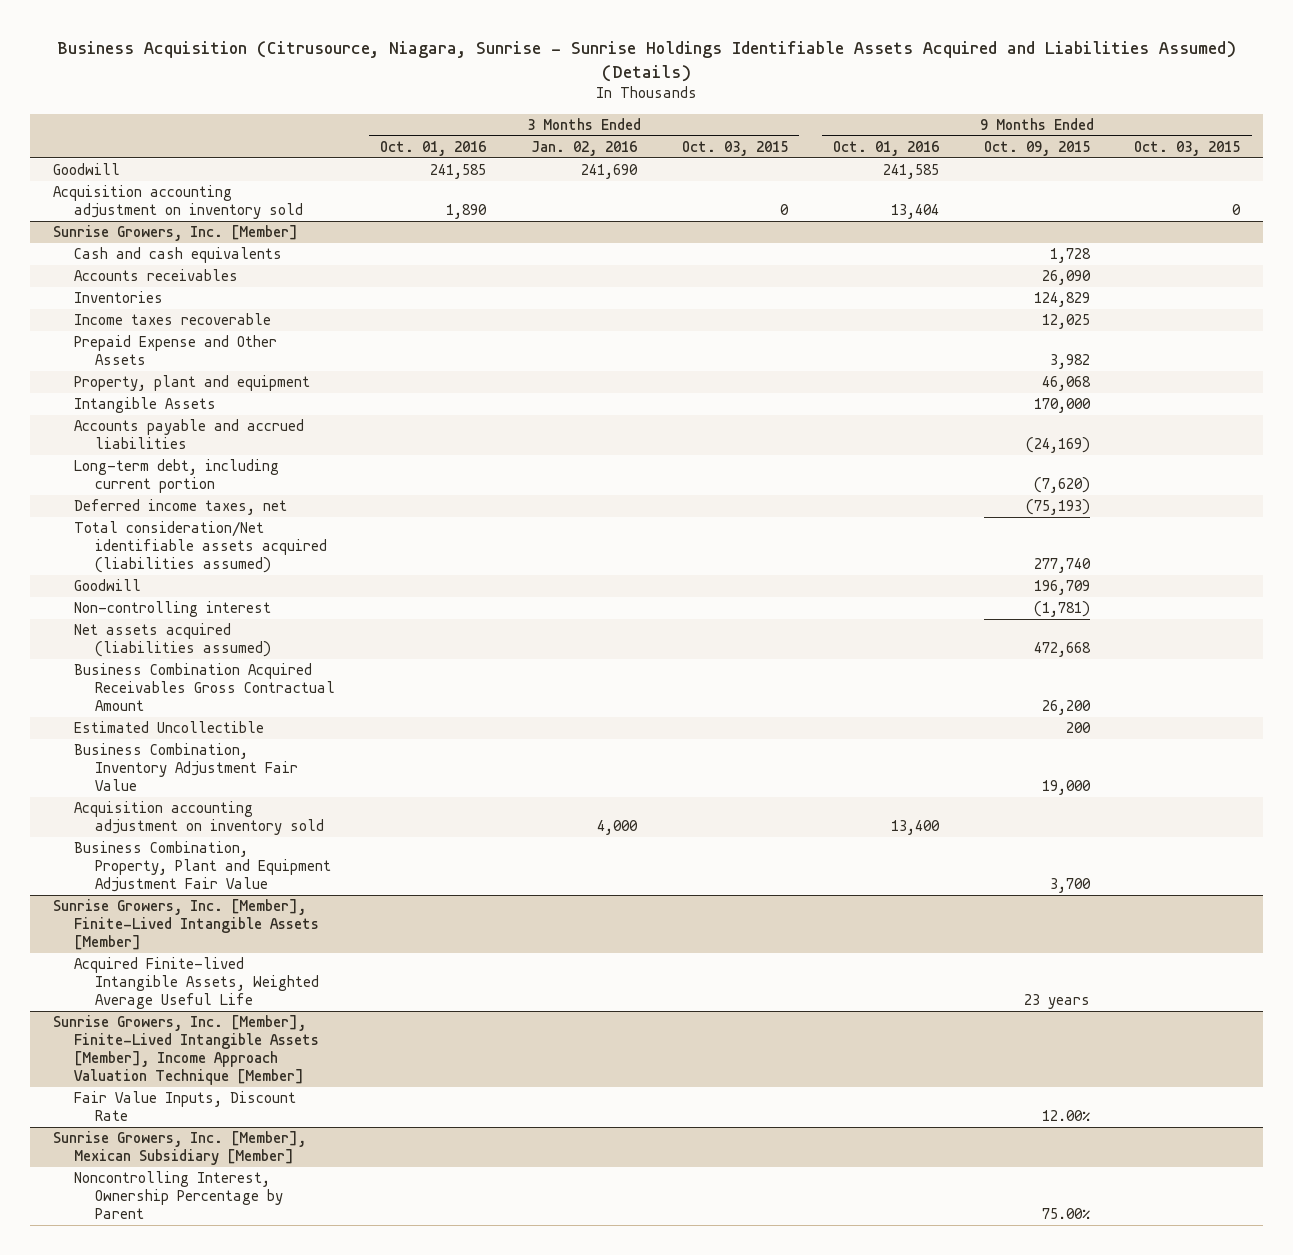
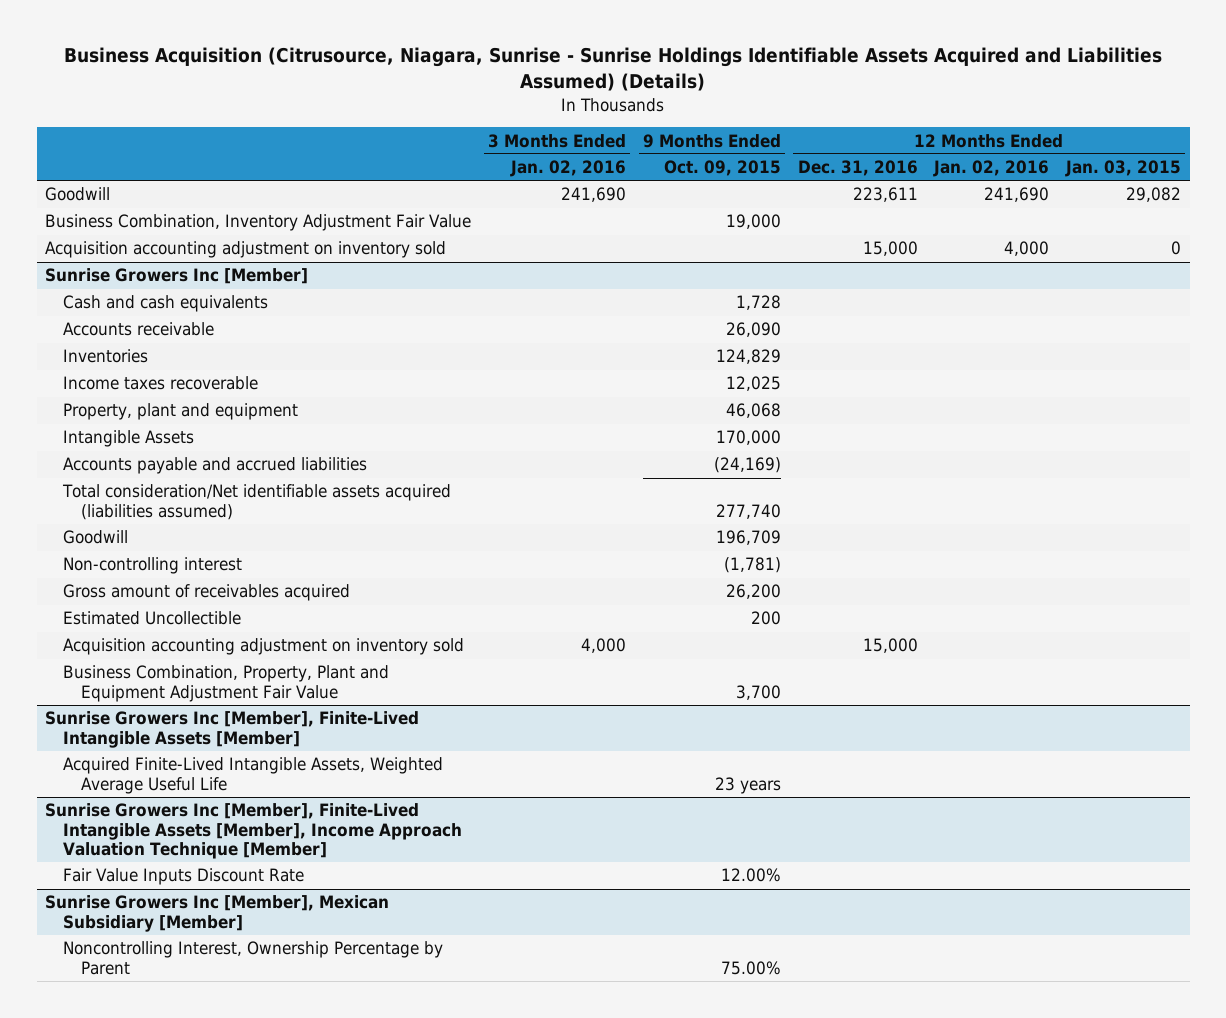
- | 3 Months Ended Oct. 01, 2016 | 3 Months Ended Jan. 02, 2016 | 3 Months Ended Oct. 03, 2015 | 9 Months Ended Oct. 01, 2016 | 9 Months Ended Oct. 09, 2015 | 9 Months Ended Oct. 03, 2015
+ | 3 Months Ended Jan. 02, 2016 | 9 Months Ended Oct. 09, 2015 | 12 Months Ended Dec. 31, 2016 | 12 Months Ended Jan. 02, 2016 | 12 Months Ended Jan. 03, 2015
+ Business Combination, Inventory Adjustment Fair Value | | 19,000 | | |
- Sunrise Growers, Inc. [Member]
+ Sunrise Growers Inc [Member]
- Accounts receivables | | | | | 26,090 |
+ Accounts receivable | | 26,090 | | |
- Prepaid Expense and Other Assets | | | | | 3,982 |
- Long-term debt, including current portion | | | | | (7,620) |
- Deferred income taxes, net | | | | | (75,193) |
- Net assets acquired (liabilities assumed) | | | | | 472,668 |
- Business Combination Acquired Receivables Gross Contractual Amount | | | | | 26,200 |
+ Gross amount of receivables acquired | | 26,200 | | |
- Business Combination, Inventory Adjustment Fair Value | | | | | 19,000 |
- Sunrise Growers, Inc. [Member], Finite-Lived Intangible Assets [Member]
- Acquired Finite-lived Intangible Assets, Weighted Average Useful Life | | | | | 23 years |
- Sunrise Growers, Inc. [Member], Finite-Lived Intangible Assets [Member], Income Approach Valuation Technique [Member]
- Fair Value Inputs, Discount Rate | | | | | 12.00% |
- Sunrise Growers, Inc. [Member], Mexican Subsidiary [Member]
+ Sunrise Growers Inc [Member], Finite-Lived Intangible Assets [Member]
+ Acquired Finite-Lived Intangible Assets, Weighted Average Useful Life | | 23 years | | |
+ Sunrise Growers Inc [Member], Finite-Lived Intangible Assets [Member], Income Approach Valuation Technique [Member]
+ Fair Value Inputs Discount Rate | | 12.00% | | |
+ Sunrise Growers Inc [Member], Mexican Subsidiary [Member]

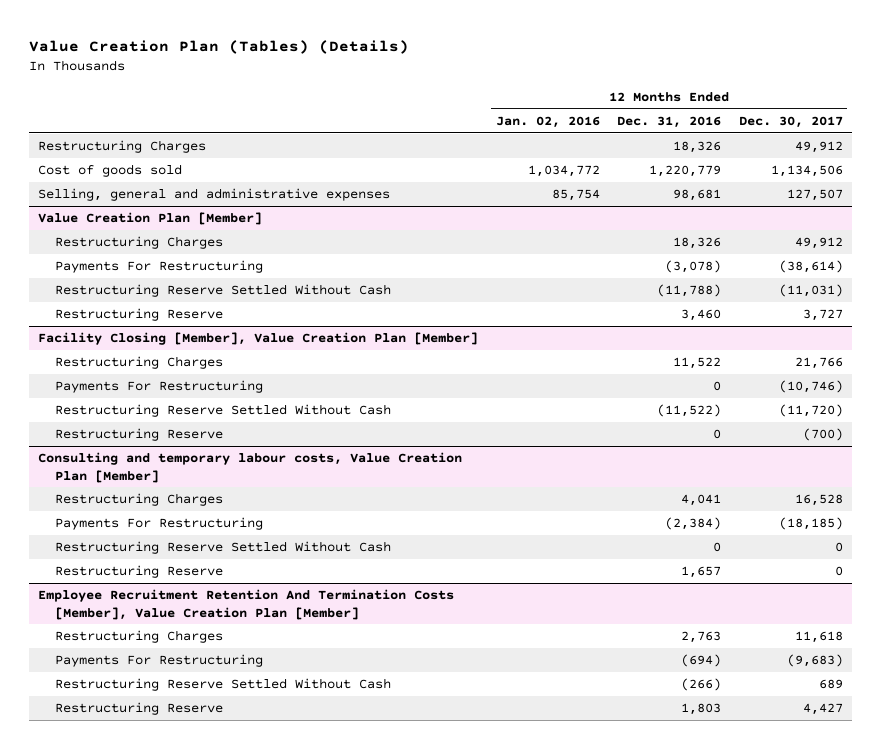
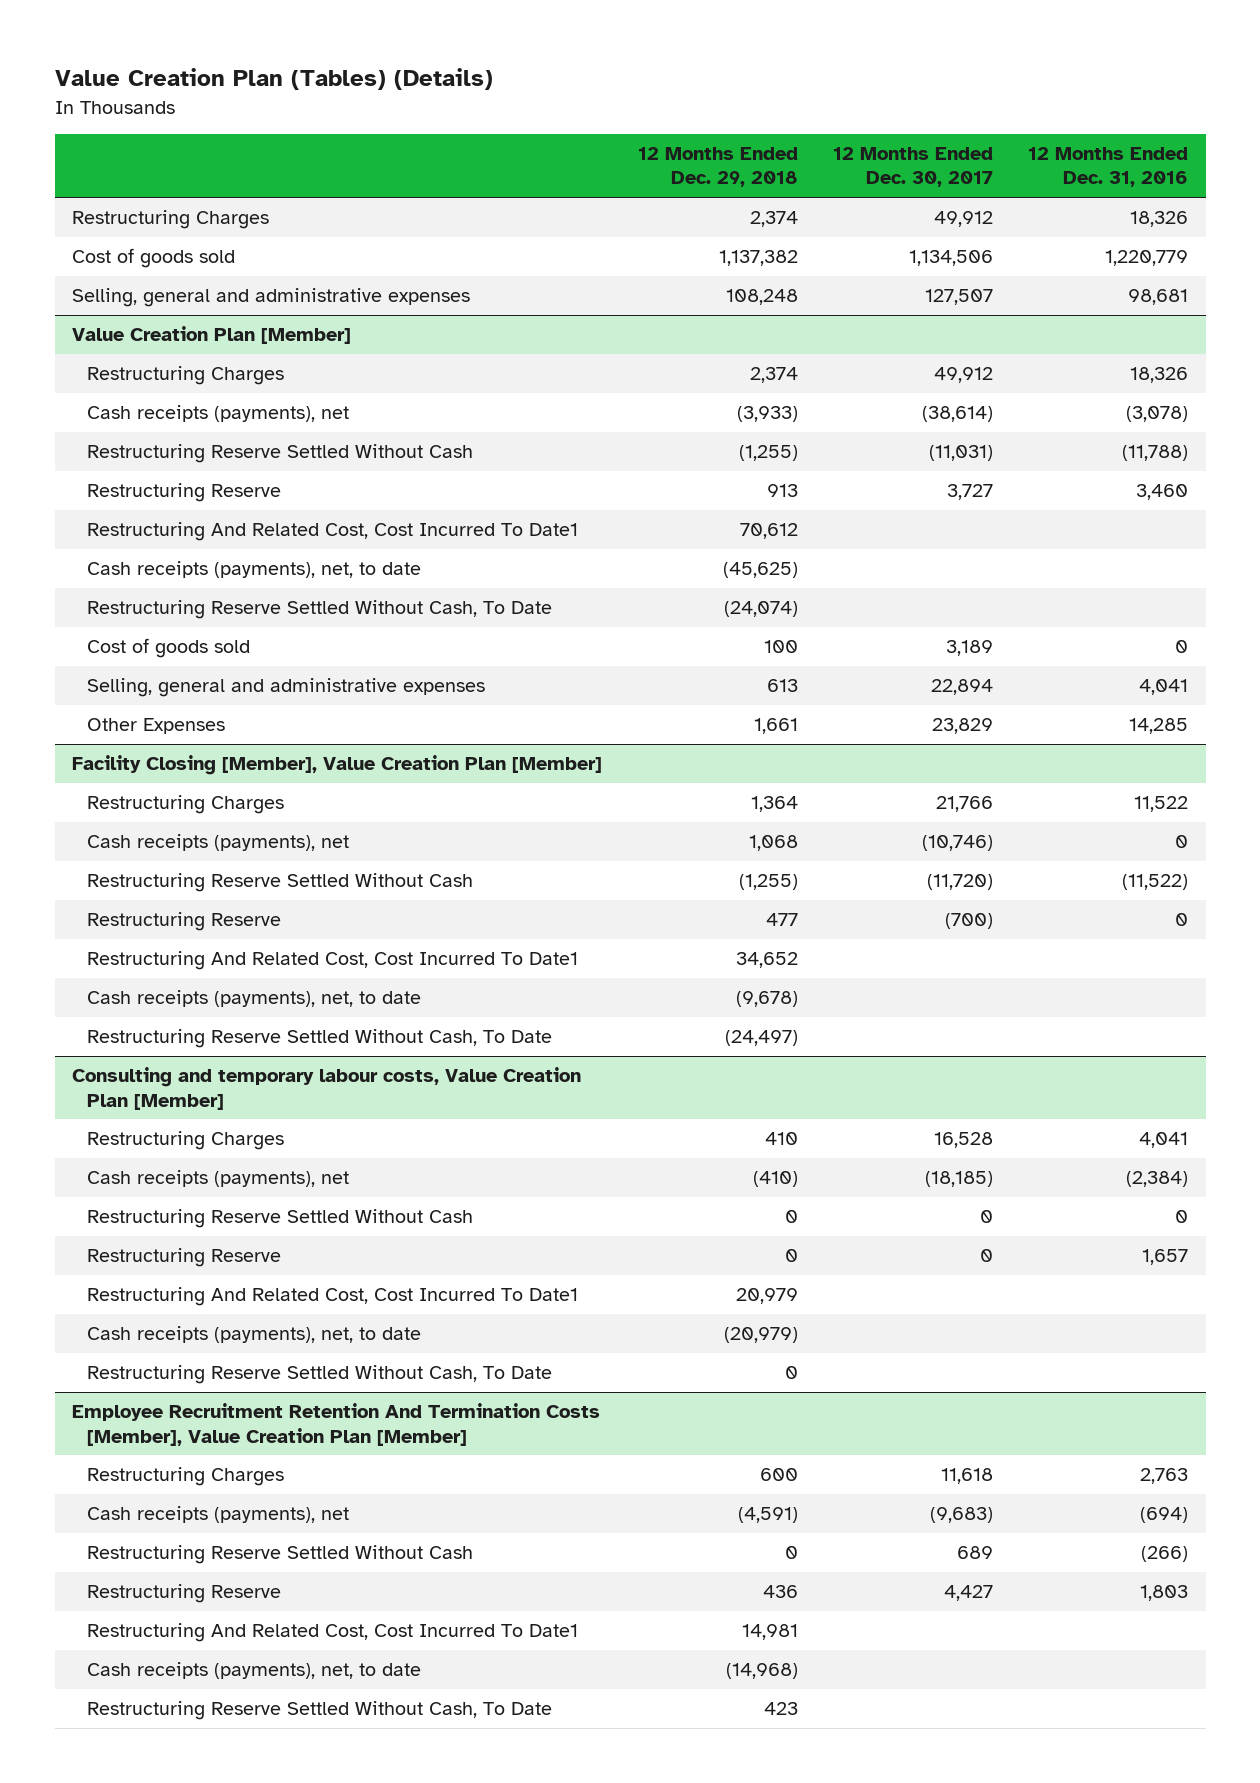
- | 12 Months Ended Jan. 02, 2016 | 12 Months Ended Dec. 31, 2016 | 12 Months Ended Dec. 30, 2017
+ | 12 Months Ended Dec. 29, 2018 | 12 Months Ended Dec. 30, 2017 | 12 Months Ended Dec. 31, 2016
@ Value Creation Plan [Member]
- Payments For Restructuring | | (3,078) | (38,614)
+ Cash receipts (payments), net | (3,933) | (38,614) | (3,078)
+ Restructuring And Related Cost, Cost Incurred To Date1 | 70,612 | |
+ Cash receipts (payments), net, to date | (45,625) | |
+ Restructuring Reserve Settled Without Cash, To Date | (24,074) | |
+ Cost of goods sold | 100 | 3,189 | 0
+ Selling, general and administrative expenses | 613 | 22,894 | 4,041
+ Other Expenses | 1,661 | 23,829 | 14,285
@ Facility Closing [Member], Value Creation Plan [Member]
- Payments For Restructuring | | 0 | (10,746)
+ Cash receipts (payments), net | 1,068 | (10,746) | 0
+ Restructuring And Related Cost, Cost Incurred To Date1 | 34,652 | |
+ Cash receipts (payments), net, to date | (9,678) | |
+ Restructuring Reserve Settled Without Cash, To Date | (24,497) | |
@ Consulting and temporary labour costs, Value Creation Plan [Member]
- Payments For Restructuring | | (2,384) | (18,185)
+ Cash receipts (payments), net | (410) | (18,185) | (2,384)
+ Restructuring And Related Cost, Cost Incurred To Date1 | 20,979 | |
+ Cash receipts (payments), net, to date | (20,979) | |
+ Restructuring Reserve Settled Without Cash, To Date | 0 | |
@ Employee Recruitment Retention And Termination Costs [Member], Value Creation Plan [Member]
- Payments For Restructuring | | (694) | (9,683)
+ Cash receipts (payments), net | (4,591) | (9,683) | (694)
+ Restructuring And Related Cost, Cost Incurred To Date1 | 14,981 | |
+ Cash receipts (payments), net, to date | (14,968) | |
+ Restructuring Reserve Settled Without Cash, To Date | 423 | |

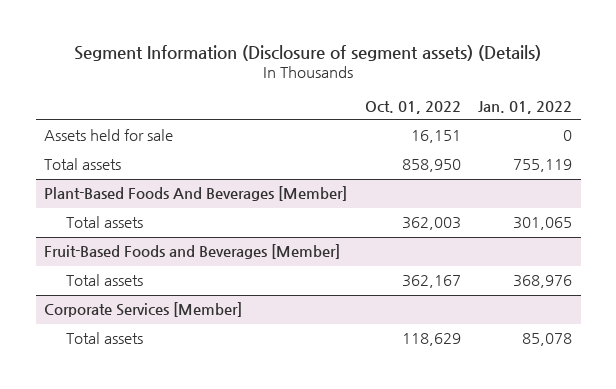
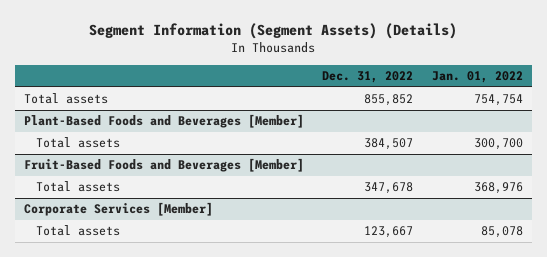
- Segment Information (Disclosure of segment assets) (Details)
+ Segment Information (Segment Assets) (Details)
- | Oct. 01, 2022 | Jan. 01, 2022
+ | Dec. 31, 2022 | Jan. 01, 2022
- Assets held for sale | 16,151 | 0
- Total assets | 858,950 | 755,119
- Plant-Based Foods And Beverages [Member]
- Total assets | 362,003 | 301,065
+ Total assets | 855,852 | 754,754
+ Plant-Based Foods and Beverages [Member]
+ Total assets | 384,507 | 300,700

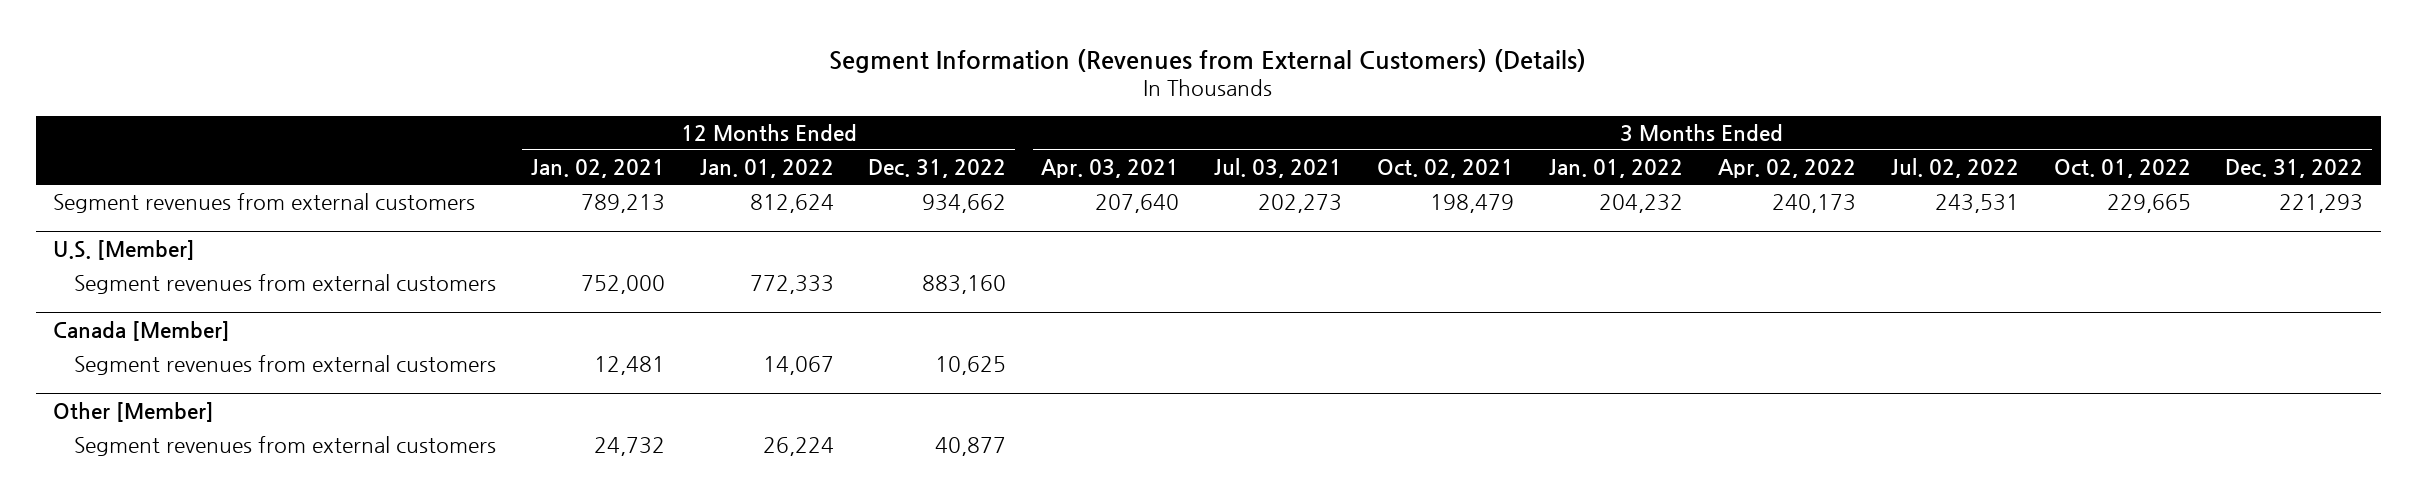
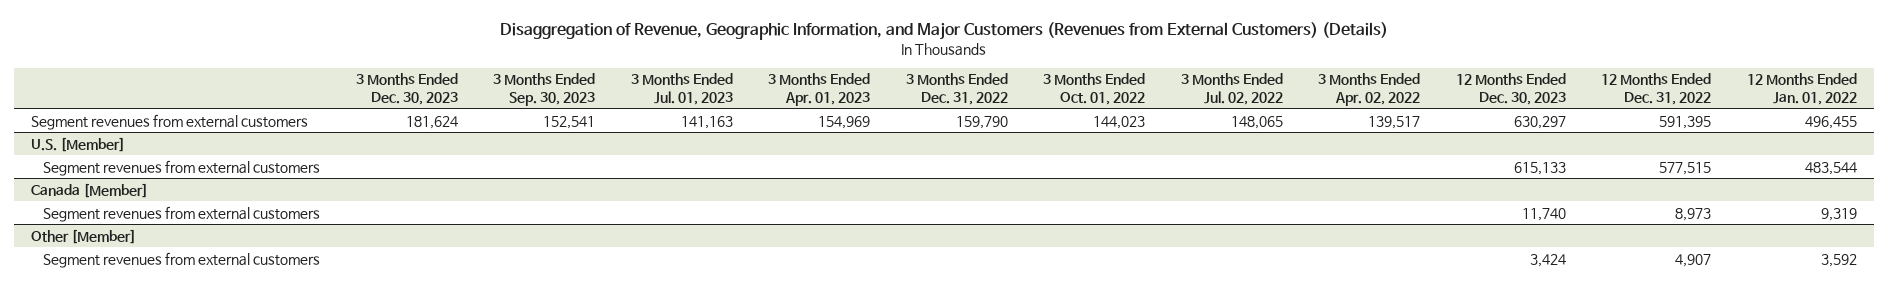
- Segment Information (Revenues from External Customers) (Details)
+ Disaggregation of Revenue, Geographic Information, and Major Customers (Revenues from External Customers) (Details)
- | 12 Months Ended Jan. 02, 2021 | 12 Months Ended Jan. 01, 2022 | 12 Months Ended Dec. 31, 2022 | 3 Months Ended Apr. 03, 2021 | 3 Months Ended Jul. 03, 2021 | 3 Months Ended Oct. 02, 2021 | 3 Months Ended Jan. 01, 2022 | 3 Months Ended Apr. 02, 2022 | 3 Months Ended Jul. 02, 2022 | 3 Months Ended Oct. 01, 2022 | 3 Months Ended Dec. 31, 2022
+ | 3 Months Ended Dec. 30, 2023 | 3 Months Ended Sep. 30, 2023 | 3 Months Ended Jul. 01, 2023 | 3 Months Ended Apr. 01, 2023 | 3 Months Ended Dec. 31, 2022 | 3 Months Ended Oct. 01, 2022 | 3 Months Ended Jul. 02, 2022 | 3 Months Ended Apr. 02, 2022 | 12 Months Ended Dec. 30, 2023 | 12 Months Ended Dec. 31, 2022 | 12 Months Ended Jan. 01, 2022
- Segment revenues from external customers | 789,213 | 812,624 | 934,662 | 207,640 | 202,273 | 198,479 | 204,232 | 240,173 | 243,531 | 229,665 | 221,293
+ Segment revenues from external customers | 181,624 | 152,541 | 141,163 | 154,969 | 159,790 | 144,023 | 148,065 | 139,517 | 630,297 | 591,395 | 496,455
@ U.S. [Member]
- Segment revenues from external customers | 752,000 | 772,333 | 883,160 | | | | | | | |
+ Segment revenues from external customers | | | | | | | | | 615,133 | 577,515 | 483,544
@ Canada [Member]
- Segment revenues from external customers | 12,481 | 14,067 | 10,625 | | | | | | | |
+ Segment revenues from external customers | | | | | | | | | 11,740 | 8,973 | 9,319
@ Other [Member]
- Segment revenues from external customers | 24,732 | 26,224 | 40,877 | | | | | | | |
+ Segment revenues from external customers | | | | | | | | | 3,424 | 4,907 | 3,592

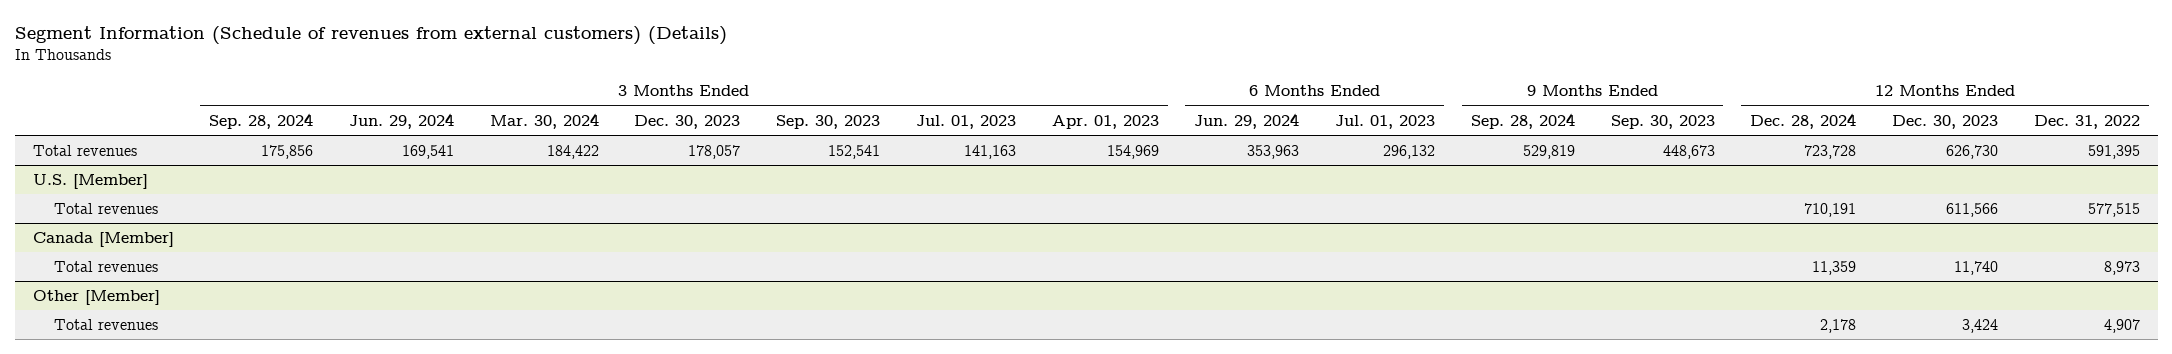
- Disaggregation of Revenue, Geographic Information, and Major Customers (Revenues from External Customers) (Details)
+ Segment Information (Schedule of revenues from external customers) (Details)
- | 3 Months Ended Dec. 30, 2023 | 3 Months Ended Sep. 30, 2023 | 3 Months Ended Jul. 01, 2023 | 3 Months Ended Apr. 01, 2023 | 3 Months Ended Dec. 31, 2022 | 3 Months Ended Oct. 01, 2022 | 3 Months Ended Jul. 02, 2022 | 3 Months Ended Apr. 02, 2022 | 12 Months Ended Dec. 30, 2023 | 12 Months Ended Dec. 31, 2022 | 12 Months Ended Jan. 01, 2022
+ | 3 Months Ended Sep. 28, 2024 | 3 Months Ended Jun. 29, 2024 | 3 Months Ended Mar. 30, 2024 | 3 Months Ended Dec. 30, 2023 | 3 Months Ended Sep. 30, 2023 | 3 Months Ended Jul. 01, 2023 | 3 Months Ended Apr. 01, 2023 | 6 Months Ended Jun. 29, 2024 | 6 Months Ended Jul. 01, 2023 | 9 Months Ended Sep. 28, 2024 | 9 Months Ended Sep. 30, 2023 | 12 Months Ended Dec. 28, 2024 | 12 Months Ended Dec. 30, 2023 | 12 Months Ended Dec. 31, 2022
- Segment revenues from external customers | 181,624 | 152,541 | 141,163 | 154,969 | 159,790 | 144,023 | 148,065 | 139,517 | 630,297 | 591,395 | 496,455
+ Total revenues | 175,856 | 169,541 | 184,422 | 178,057 | 152,541 | 141,163 | 154,969 | 353,963 | 296,132 | 529,819 | 448,673 | 723,728 | 626,730 | 591,395
@ U.S. [Member]
- Segment revenues from external customers | | | | | | | | | 615,133 | 577,515 | 483,544
+ Total revenues | | | | | | | | | | | | 710,191 | 611,566 | 577,515
@ Canada [Member]
- Segment revenues from external customers | | | | | | | | | 11,740 | 8,973 | 9,319
+ Total revenues | | | | | | | | | | | | 11,359 | 11,740 | 8,973
@ Other [Member]
- Segment revenues from external customers | | | | | | | | | 3,424 | 4,907 | 3,592
+ Total revenues | | | | | | | | | | | | 2,178 | 3,424 | 4,907

